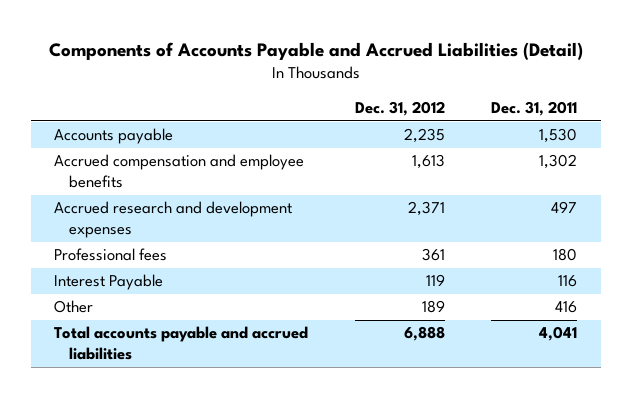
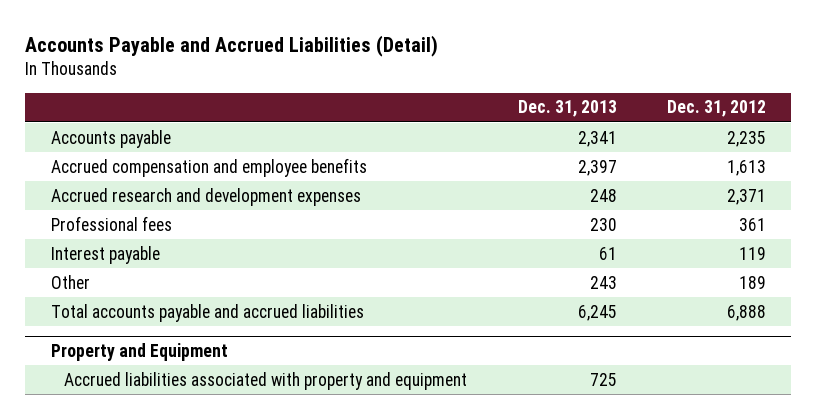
- Components of Accounts Payable and Accrued Liabilities (Detail)
+ Accounts Payable and Accrued Liabilities (Detail)
- | Dec. 31, 2012 | Dec. 31, 2011
+ | Dec. 31, 2013 | Dec. 31, 2012
- Interest Payable | 119 | 116
+ Interest payable | 61 | 119
+ Property and Equipment
+ Accrued liabilities associated with property and equipment | 725 |

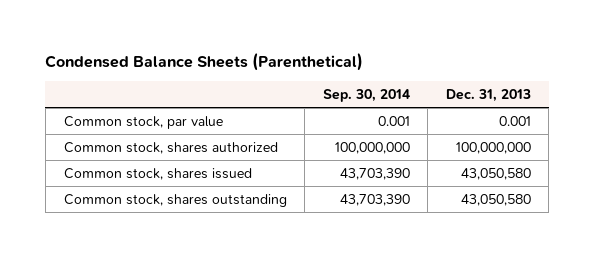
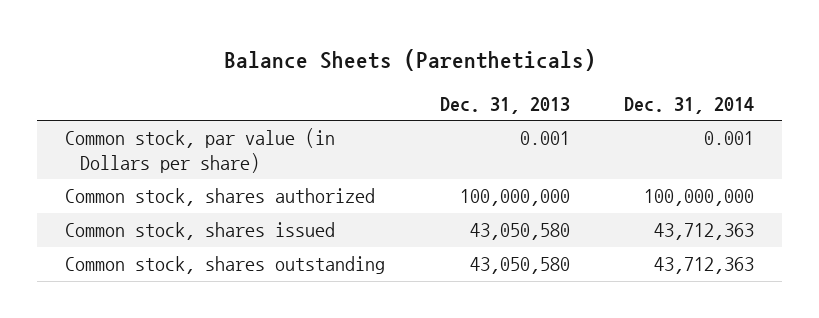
- Condensed Balance Sheets (Parenthetical)
+ Balance Sheets (Parentheticals)
- | Sep. 30, 2014 | Dec. 31, 2013
+ | Dec. 31, 2013 | Dec. 31, 2014
- Common stock, par value | 0.001 | 0.001
+ Common stock, par value (in Dollars per share) | 0.001 | 0.001

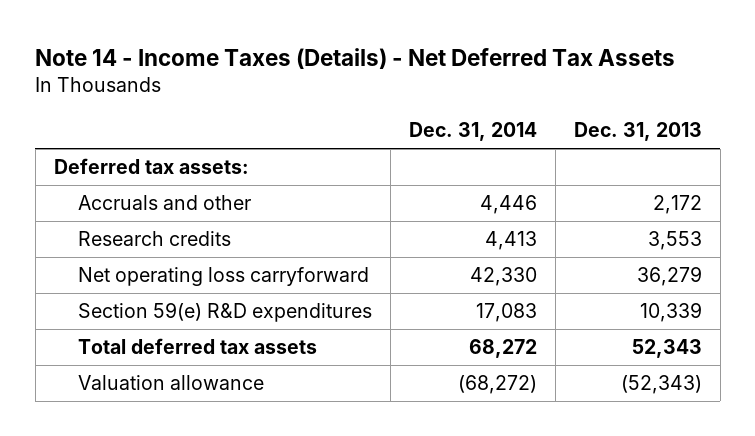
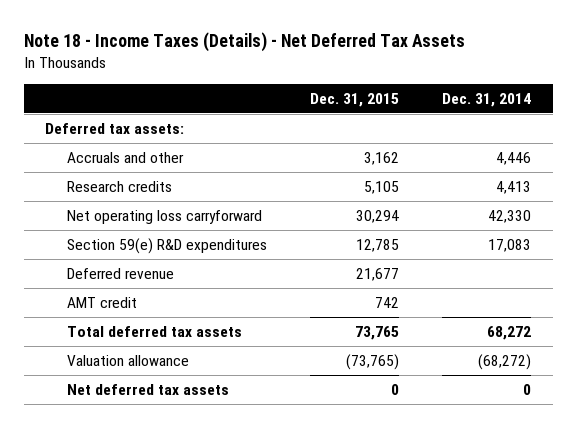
- Note 14 - Income Taxes (Details) - Net Deferred Tax Assets
+ Note 18 - Income Taxes (Details) - Net Deferred Tax Assets
- | Dec. 31, 2014 | Dec. 31, 2013
+ | Dec. 31, 2015 | Dec. 31, 2014
+ Deferred revenue | 21,677 |
+ AMT credit | 742 |
+ Net deferred tax assets | 0 | 0

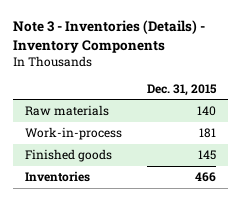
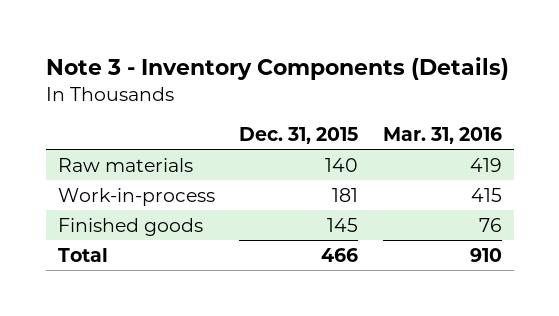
- Note 3 - Inventories (Details) - Inventory Components
+ Note 3 - Inventory Components (Details)
- | Dec. 31, 2015
+ | Dec. 31, 2015 | Mar. 31, 2016
- Inventories | 466
+ Total | 466 | 910

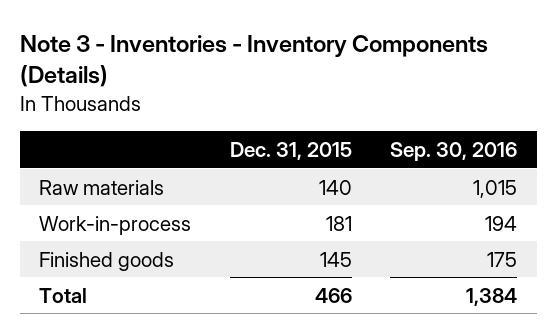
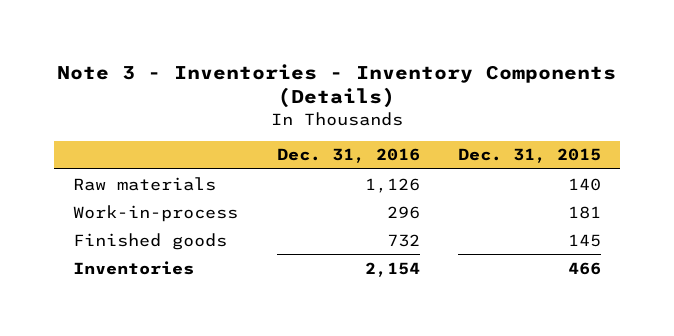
- | Dec. 31, 2015 | Sep. 30, 2016
+ | Dec. 31, 2016 | Dec. 31, 2015
- Total | 466 | 1,384
+ Inventories | 2,154 | 466

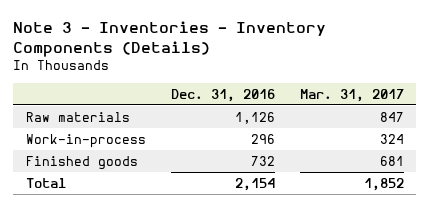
- | Dec. 31, 2016 | Dec. 31, 2015
+ | Dec. 31, 2016 | Mar. 31, 2017
- Inventories | 2,154 | 466
+ Total | 2,154 | 1,852

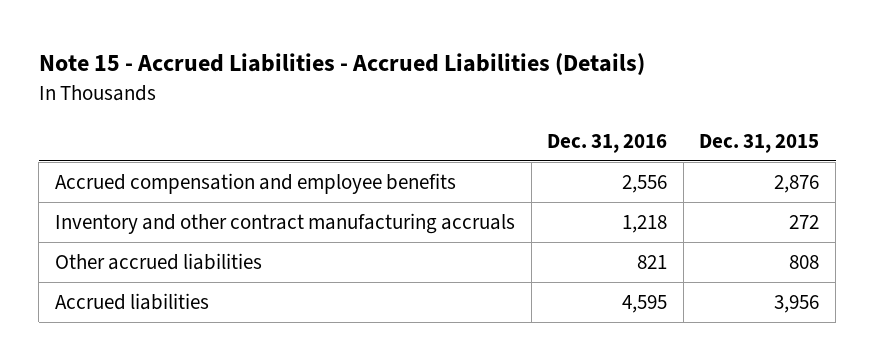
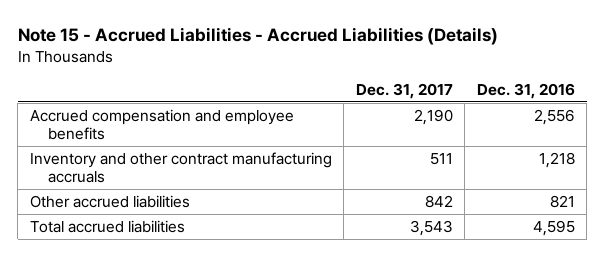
- | Dec. 31, 2016 | Dec. 31, 2015
+ | Dec. 31, 2017 | Dec. 31, 2016
- Accrued liabilities | 4,595 | 3,956
+ Total accrued liabilities | 3,543 | 4,595

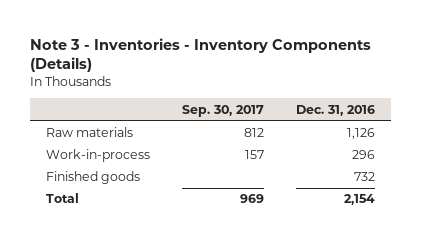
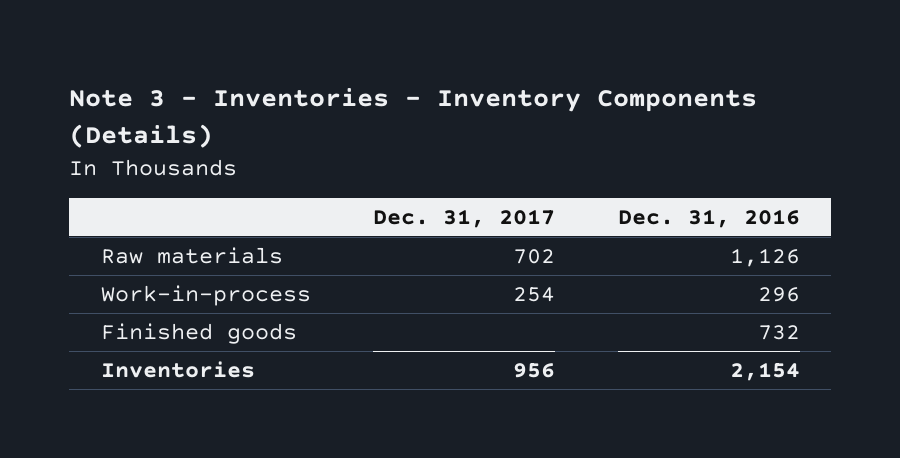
- | Sep. 30, 2017 | Dec. 31, 2016
+ | Dec. 31, 2017 | Dec. 31, 2016
- Total | 969 | 2,154
+ Inventories | 956 | 2,154

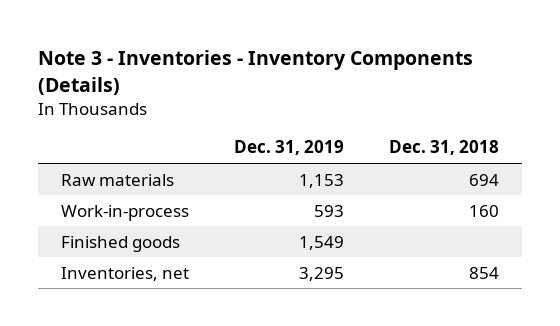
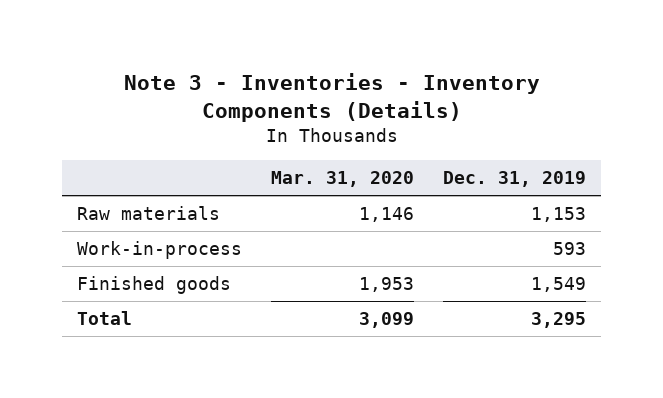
- | Dec. 31, 2019 | Dec. 31, 2018
+ | Mar. 31, 2020 | Dec. 31, 2019
- Inventories, net | 3,295 | 854
+ Total | 3,099 | 3,295

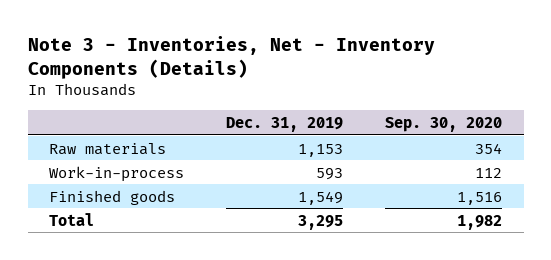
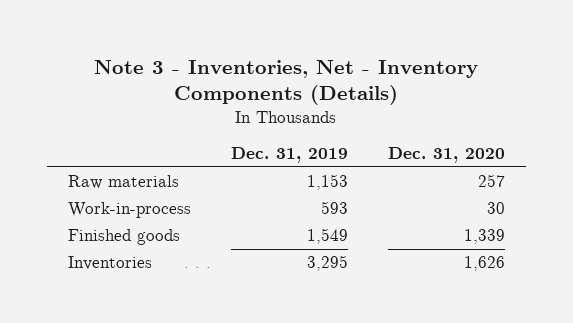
- | Dec. 31, 2019 | Sep. 30, 2020
+ | Dec. 31, 2019 | Dec. 31, 2020
- Total | 3,295 | 1,982
+ Inventories | 3,295 | 1,626

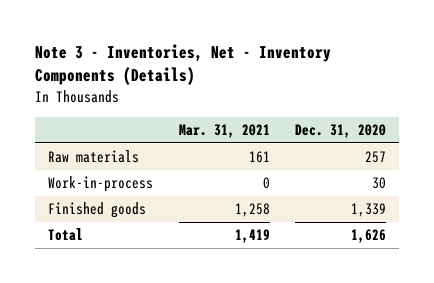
- | Dec. 31, 2019 | Dec. 31, 2020
+ | Mar. 31, 2021 | Dec. 31, 2020
- Inventories | 3,295 | 1,626
+ Total | 1,419 | 1,626

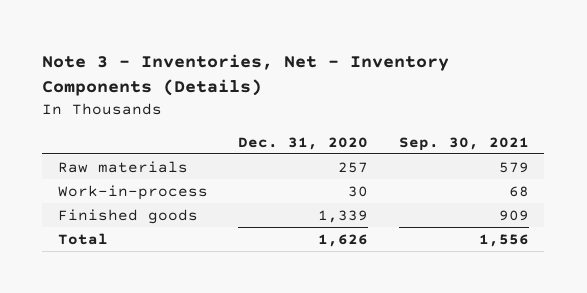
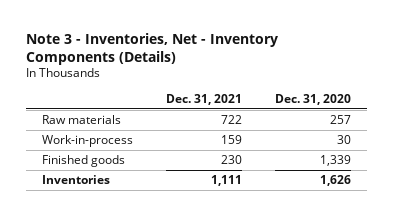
- | Dec. 31, 2020 | Sep. 30, 2021
+ | Dec. 31, 2021 | Dec. 31, 2020
- Total | 1,626 | 1,556
+ Inventories | 1,111 | 1,626

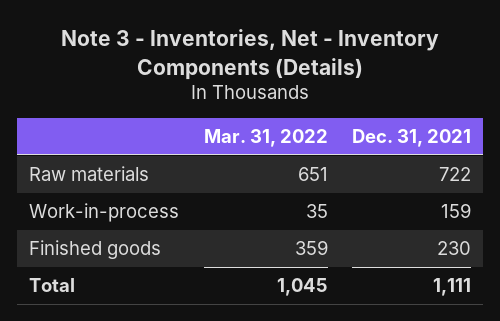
- | Dec. 31, 2021 | Dec. 31, 2020
+ | Mar. 31, 2022 | Dec. 31, 2021
- Inventories | 1,111 | 1,626
+ Total | 1,045 | 1,111

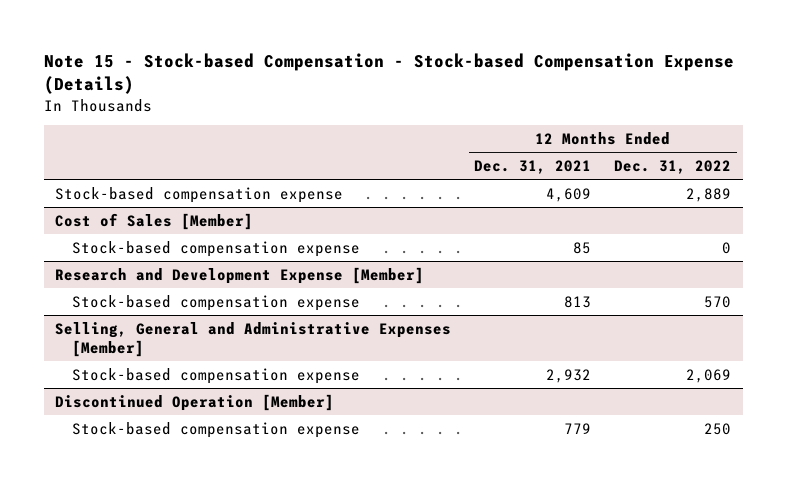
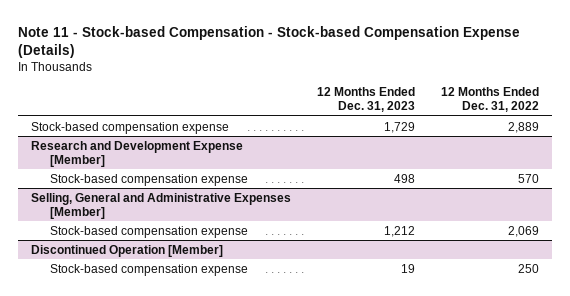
- Note 15 - Stock-based Compensation - Stock-based Compensation Expense (Details)
+ Note 11 - Stock-based Compensation - Stock-based Compensation Expense (Details)
- | 12 Months Ended Dec. 31, 2021 | 12 Months Ended Dec. 31, 2022
+ | 12 Months Ended Dec. 31, 2023 | 12 Months Ended Dec. 31, 2022
- Cost of Sales [Member]
- Stock-based compensation expense | 85 | 0

